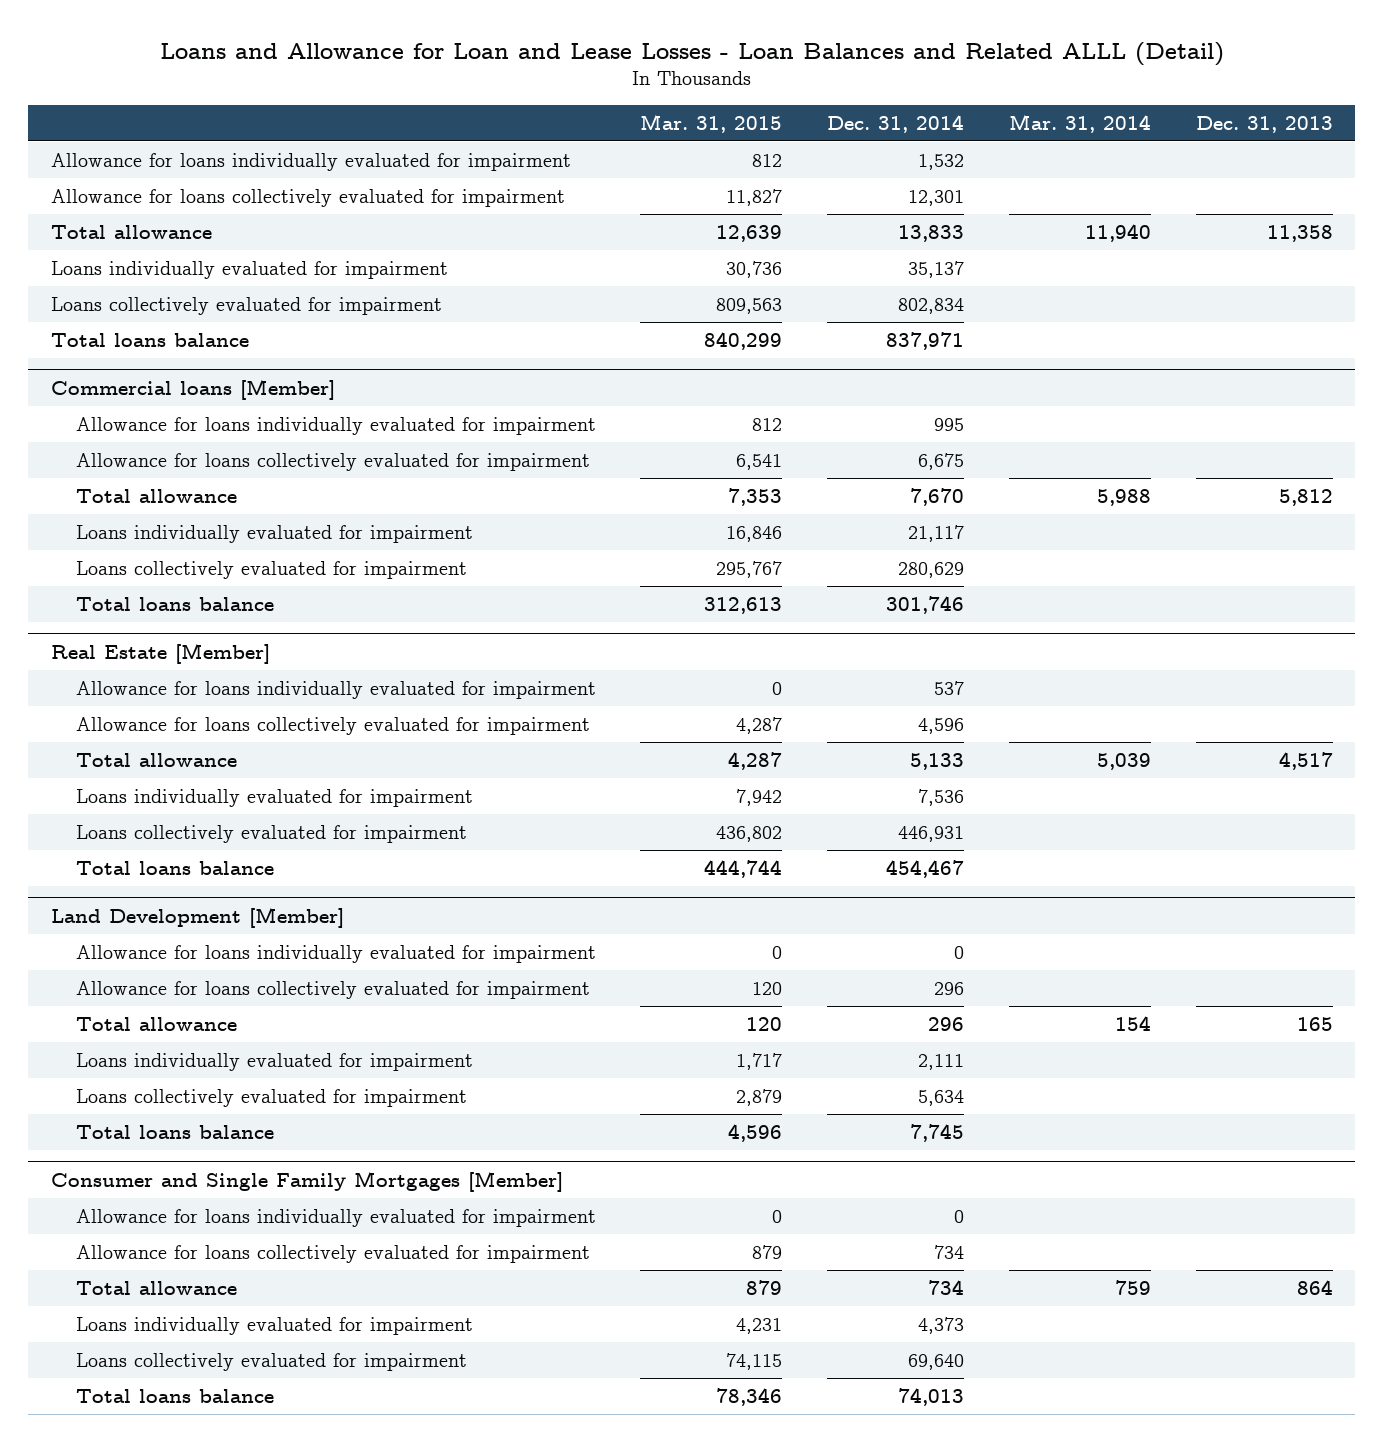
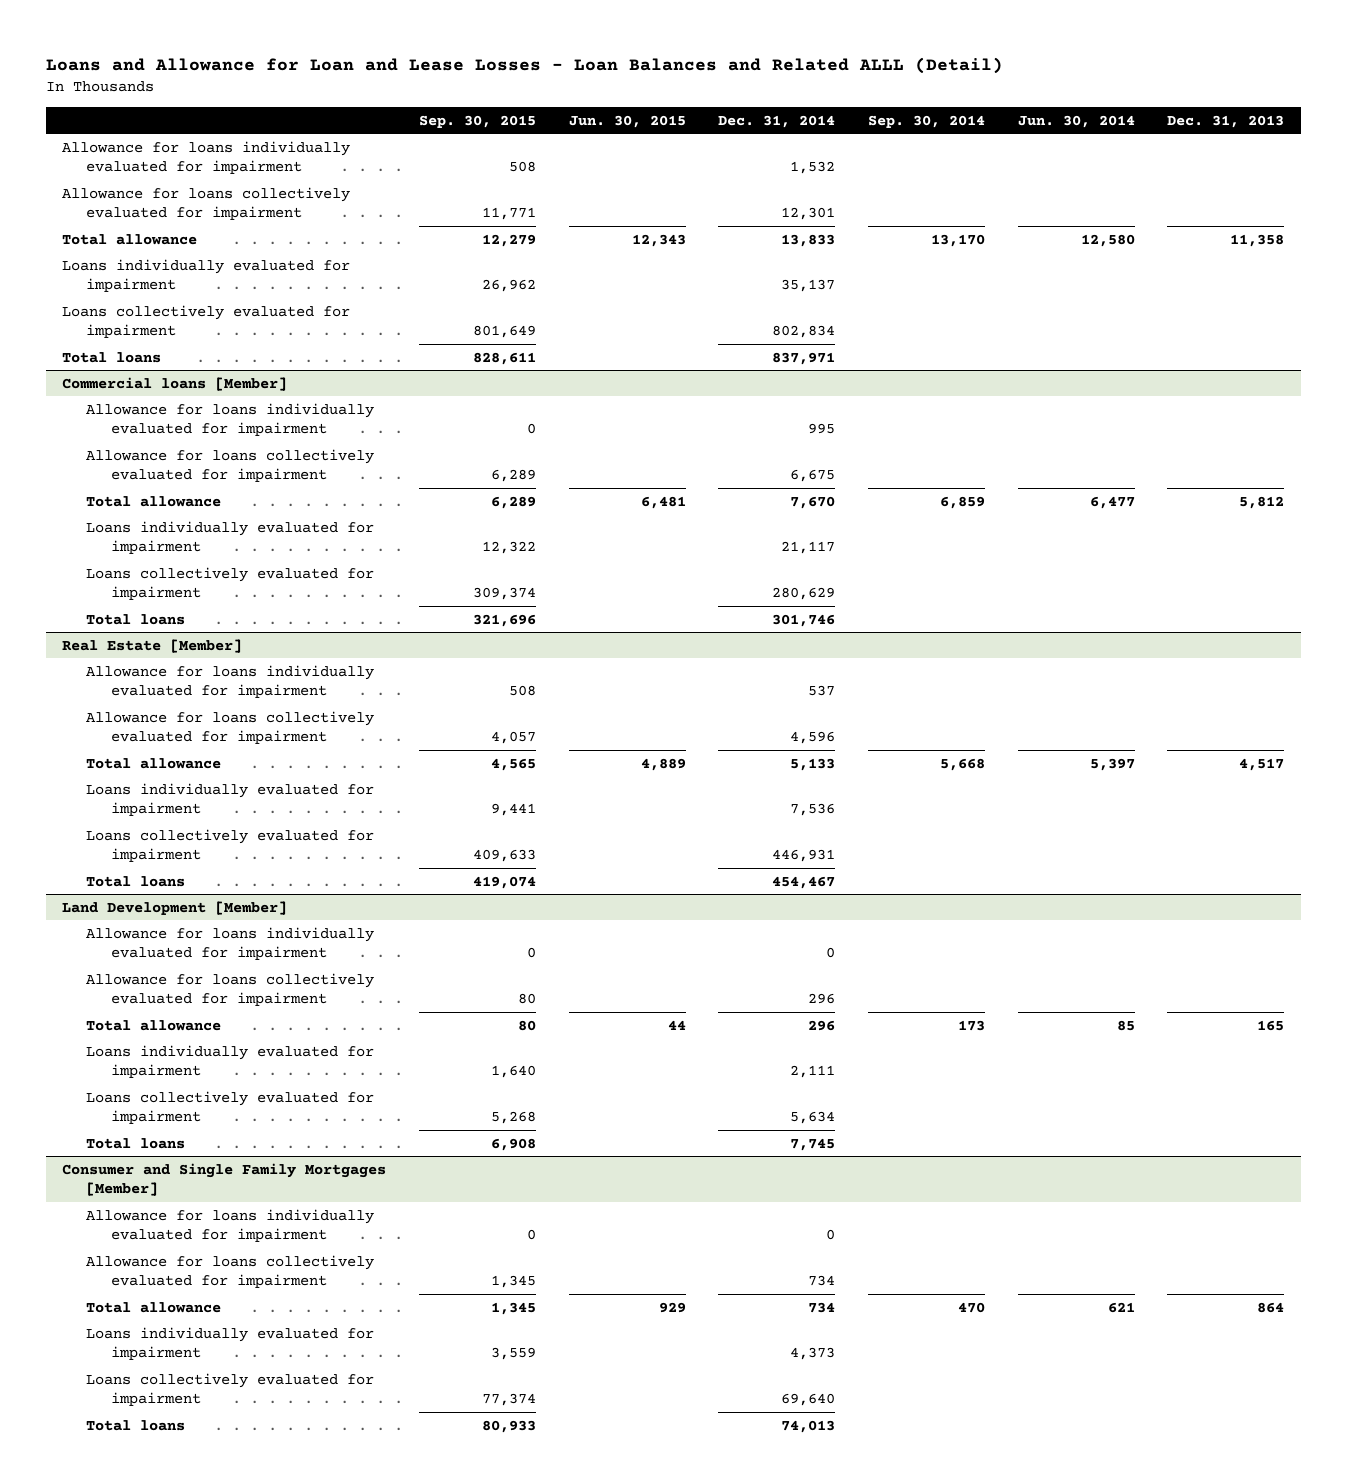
- | Mar. 31, 2015 | Dec. 31, 2014 | Mar. 31, 2014 | Dec. 31, 2013
+ | Sep. 30, 2015 | Jun. 30, 2015 | Dec. 31, 2014 | Sep. 30, 2014 | Jun. 30, 2014 | Dec. 31, 2013
- Total loans balance | 840,299 | 837,971 | |
+ Total loans | 828,611 | | 837,971 | | |
@ Commercial loans [Member]
- Total loans balance | 312,613 | 301,746 | |
+ Total loans | 321,696 | | 301,746 | | |
@ Real Estate [Member]
- Total loans balance | 444,744 | 454,467 | |
+ Total loans | 419,074 | | 454,467 | | |
@ Land Development [Member]
- Total loans balance | 4,596 | 7,745 | |
+ Total loans | 6,908 | | 7,745 | | |
@ Consumer and Single Family Mortgages [Member]
- Total loans balance | 78,346 | 74,013 | |
+ Total loans | 80,933 | | 74,013 | | |

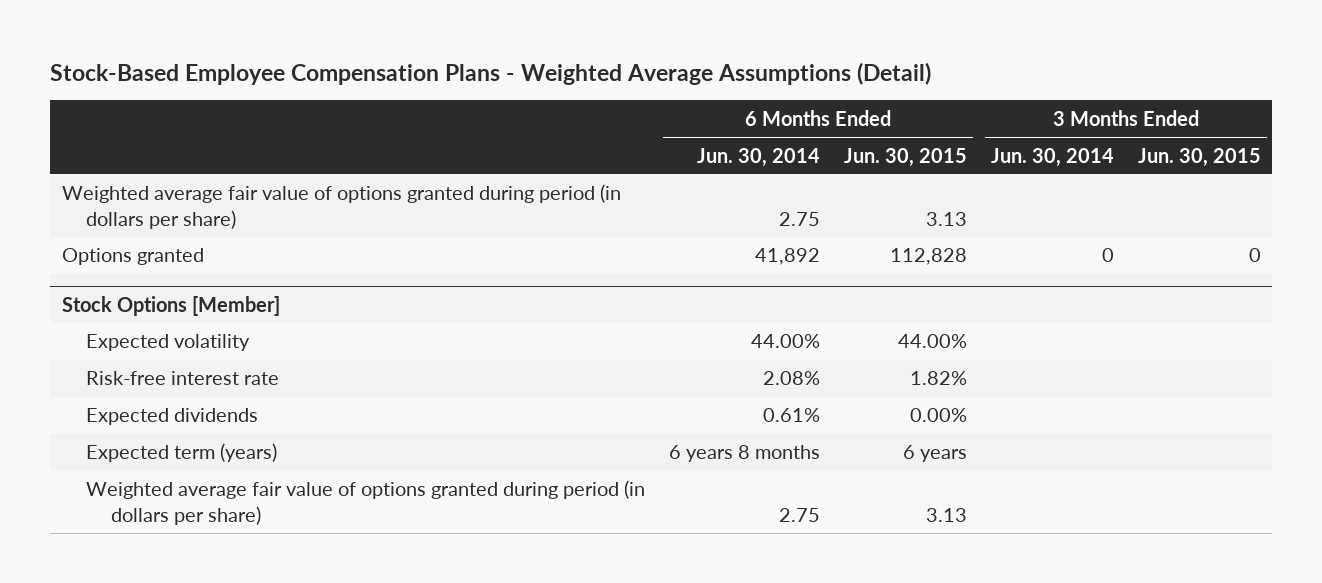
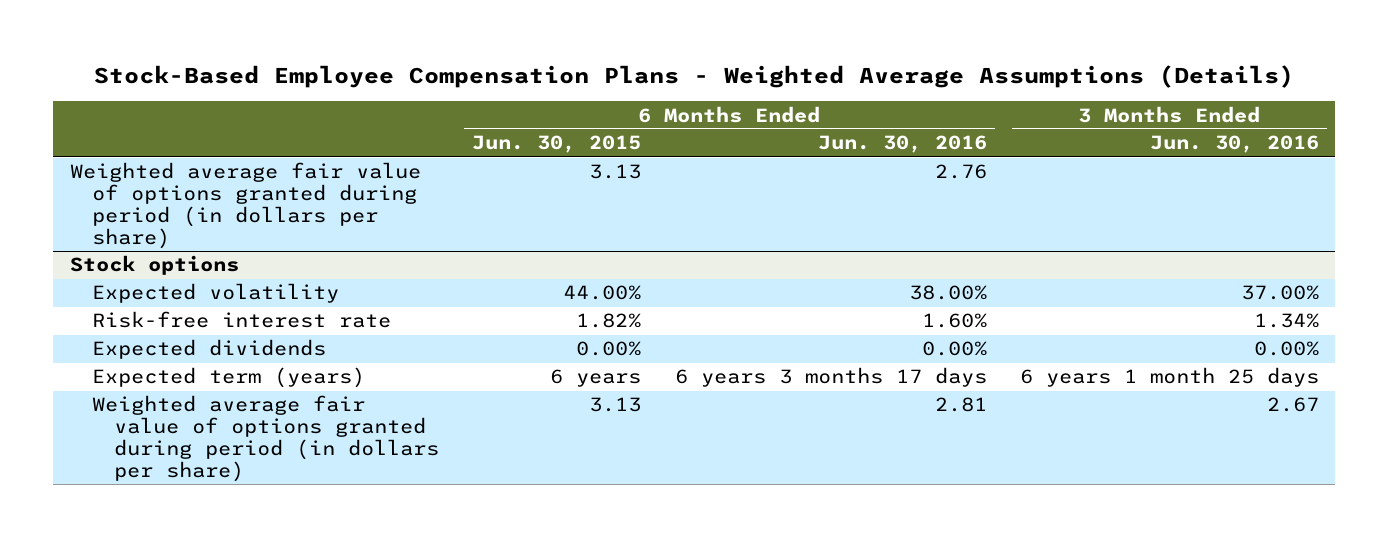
- Stock-Based Employee Compensation Plans - Weighted Average Assumptions (Detail)
+ Stock-Based Employee Compensation Plans - Weighted Average Assumptions (Details)
- | 6 Months Ended Jun. 30, 2014 | 6 Months Ended Jun. 30, 2015 | 3 Months Ended Jun. 30, 2014 | 3 Months Ended Jun. 30, 2015
+ | 6 Months Ended Jun. 30, 2015 | 6 Months Ended Jun. 30, 2016 | 3 Months Ended Jun. 30, 2016
- Options granted | 41,892 | 112,828 | 0 | 0
- Stock Options [Member]
+ Stock options

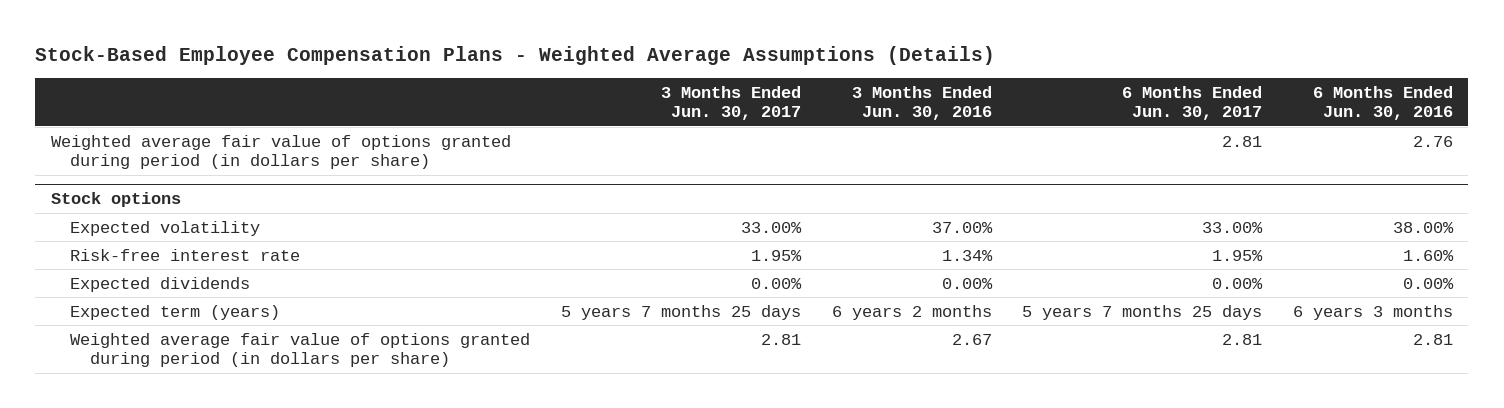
- | 6 Months Ended Jun. 30, 2015 | 6 Months Ended Jun. 30, 2016 | 3 Months Ended Jun. 30, 2016
+ | 3 Months Ended Jun. 30, 2017 | 3 Months Ended Jun. 30, 2016 | 6 Months Ended Jun. 30, 2017 | 6 Months Ended Jun. 30, 2016
@ Stock options
- Expected term (years) | 6 years | 6 years 3 months 17 days | 6 years 1 month 25 days
+ Expected term (years) | 5 years 7 months 25 days | 6 years 2 months | 5 years 7 months 25 days | 6 years 3 months

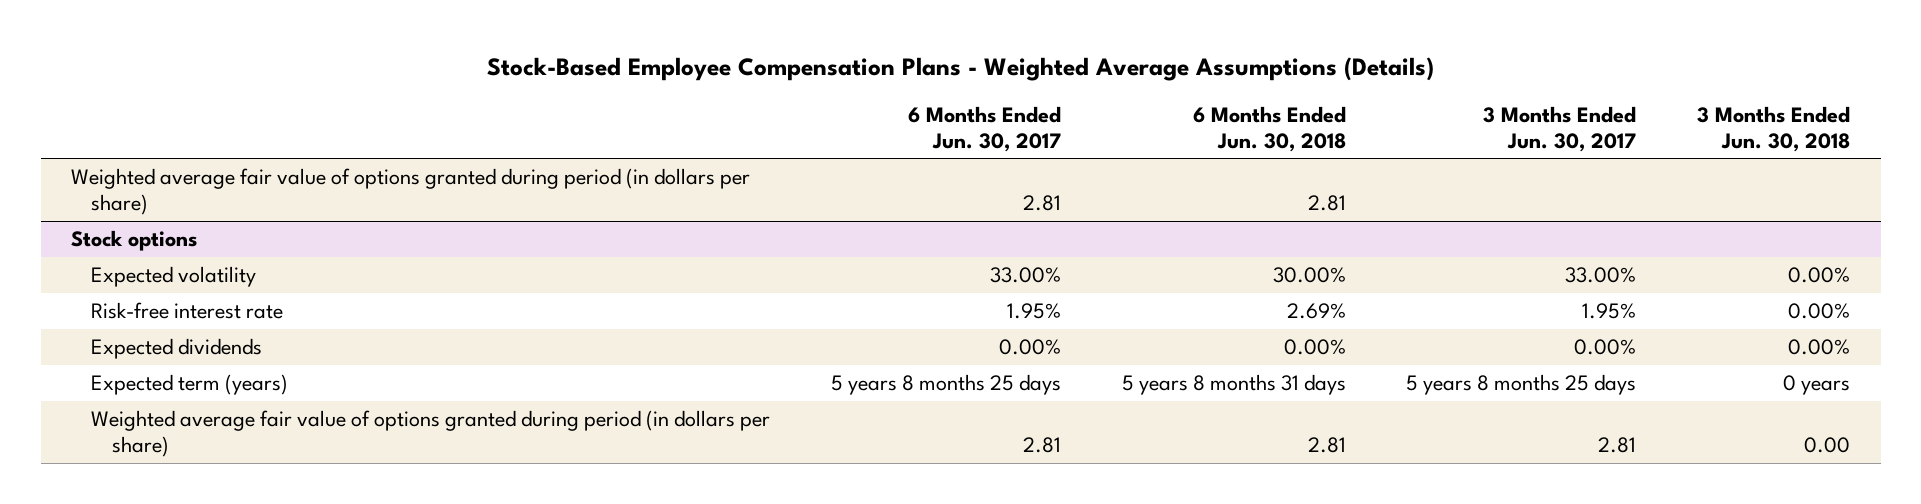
- | 3 Months Ended Jun. 30, 2017 | 3 Months Ended Jun. 30, 2016 | 6 Months Ended Jun. 30, 2017 | 6 Months Ended Jun. 30, 2016
+ | 6 Months Ended Jun. 30, 2017 | 6 Months Ended Jun. 30, 2018 | 3 Months Ended Jun. 30, 2017 | 3 Months Ended Jun. 30, 2018
@ Stock options
- Expected term (years) | 5 years 7 months 25 days | 6 years 2 months | 5 years 7 months 25 days | 6 years 3 months
+ Expected term (years) | 5 years 8 months 25 days | 5 years 8 months 31 days | 5 years 8 months 25 days | 0 years

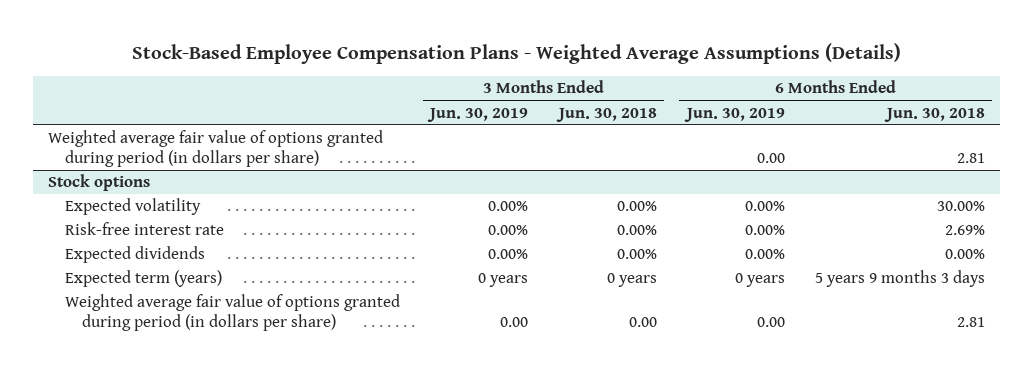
- | 6 Months Ended Jun. 30, 2017 | 6 Months Ended Jun. 30, 2018 | 3 Months Ended Jun. 30, 2017 | 3 Months Ended Jun. 30, 2018
+ | 3 Months Ended Jun. 30, 2019 | 3 Months Ended Jun. 30, 2018 | 6 Months Ended Jun. 30, 2019 | 6 Months Ended Jun. 30, 2018
@ Stock options
- Expected term (years) | 5 years 8 months 25 days | 5 years 8 months 31 days | 5 years 8 months 25 days | 0 years
+ Expected term (years) | 0 years | 0 years | 0 years | 5 years 9 months 3 days

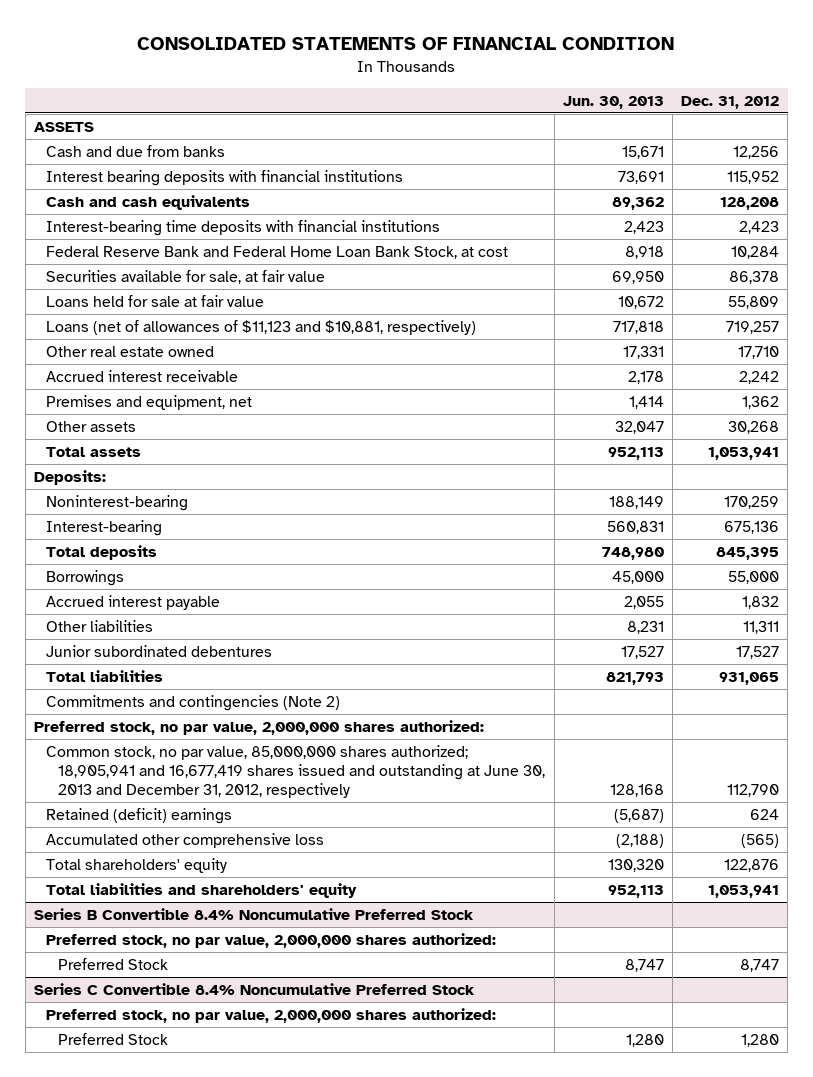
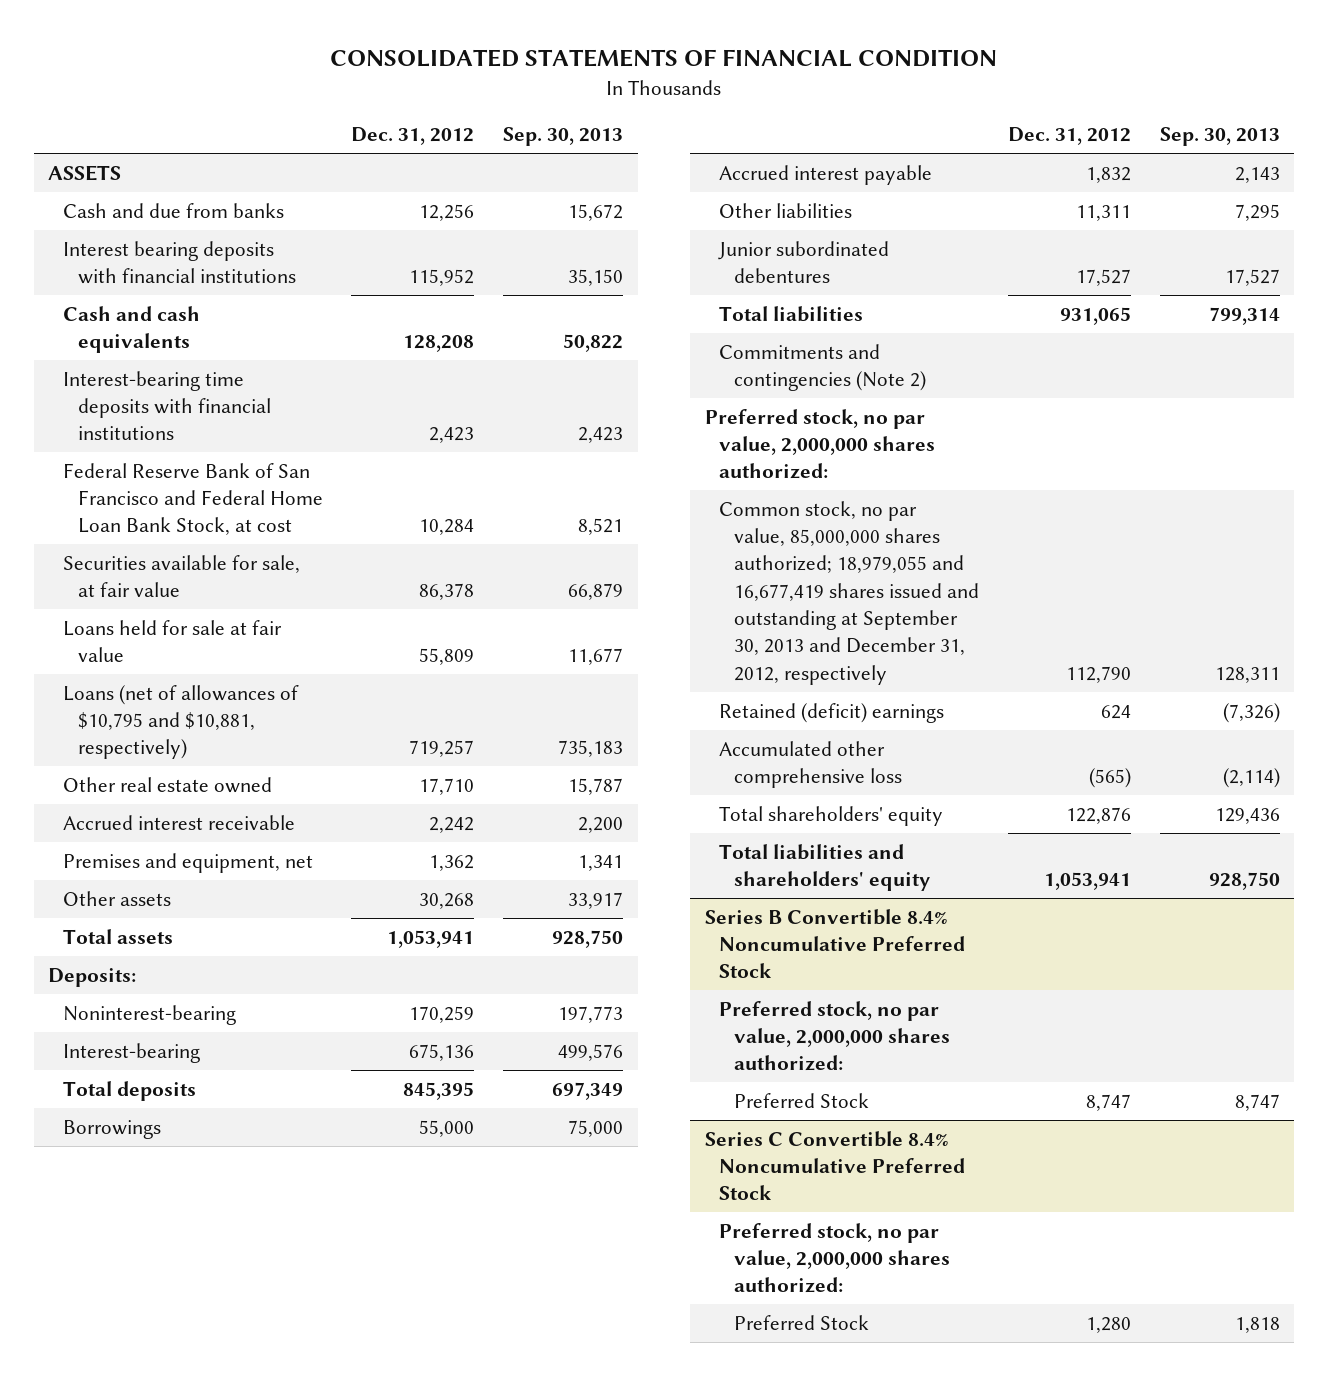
- | Jun. 30, 2013 | Dec. 31, 2012
+ | Dec. 31, 2012 | Sep. 30, 2013
- Federal Reserve Bank and Federal Home Loan Bank Stock, at cost | 8,918 | 10,284
+ Federal Reserve Bank of San Francisco and Federal Home Loan Bank Stock, at cost | 10,284 | 8,521
- Loans (net of allowances of $11,123 and $10,881, respectively) | 717,818 | 719,257
+ Loans (net of allowances of $10,795 and $10,881, respectively) | 719,257 | 735,183
- Common stock, no par value, 85,000,000 shares authorized; 18,905,941 and 16,677,419 shares issued and outstanding at June 30, 2013 and December 31, 2012, respectively | 128,168 | 112,790
+ Common stock, no par value, 85,000,000 shares authorized; 18,979,055 and 16,677,419 shares issued and outstanding at September 30, 2013 and December 31, 2012, respectively | 112,790 | 128,311

